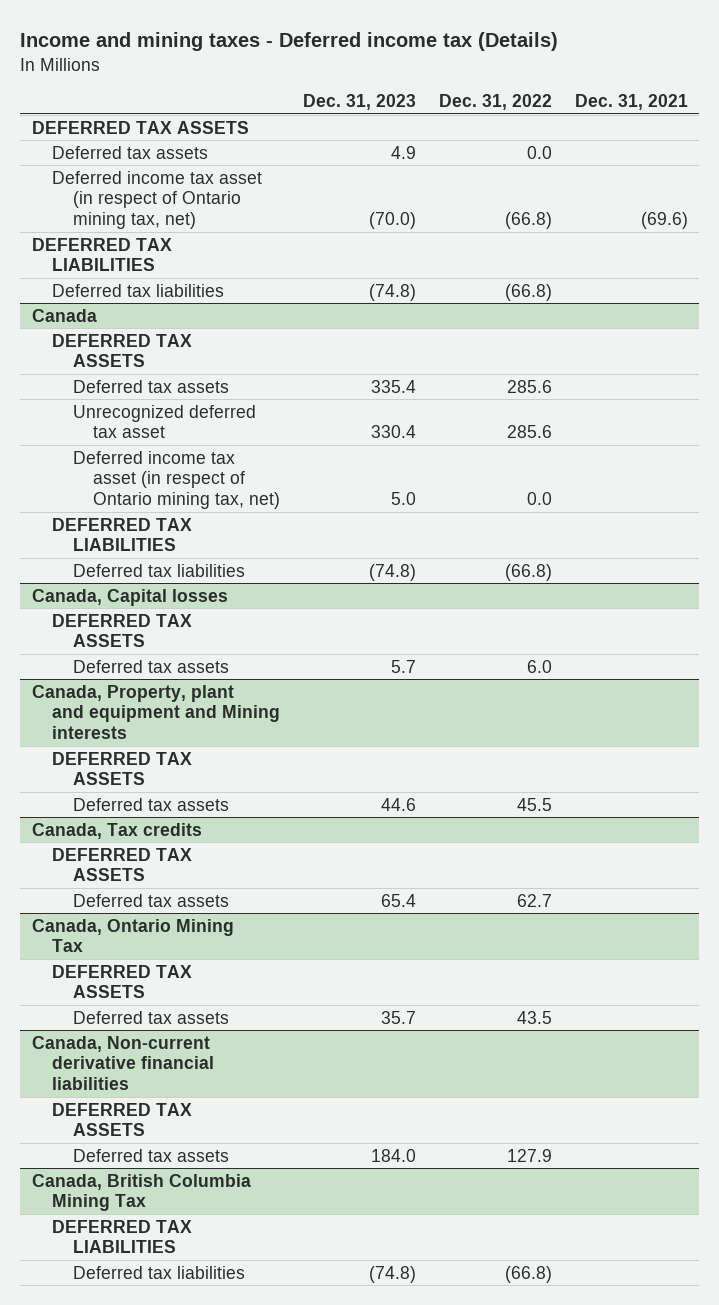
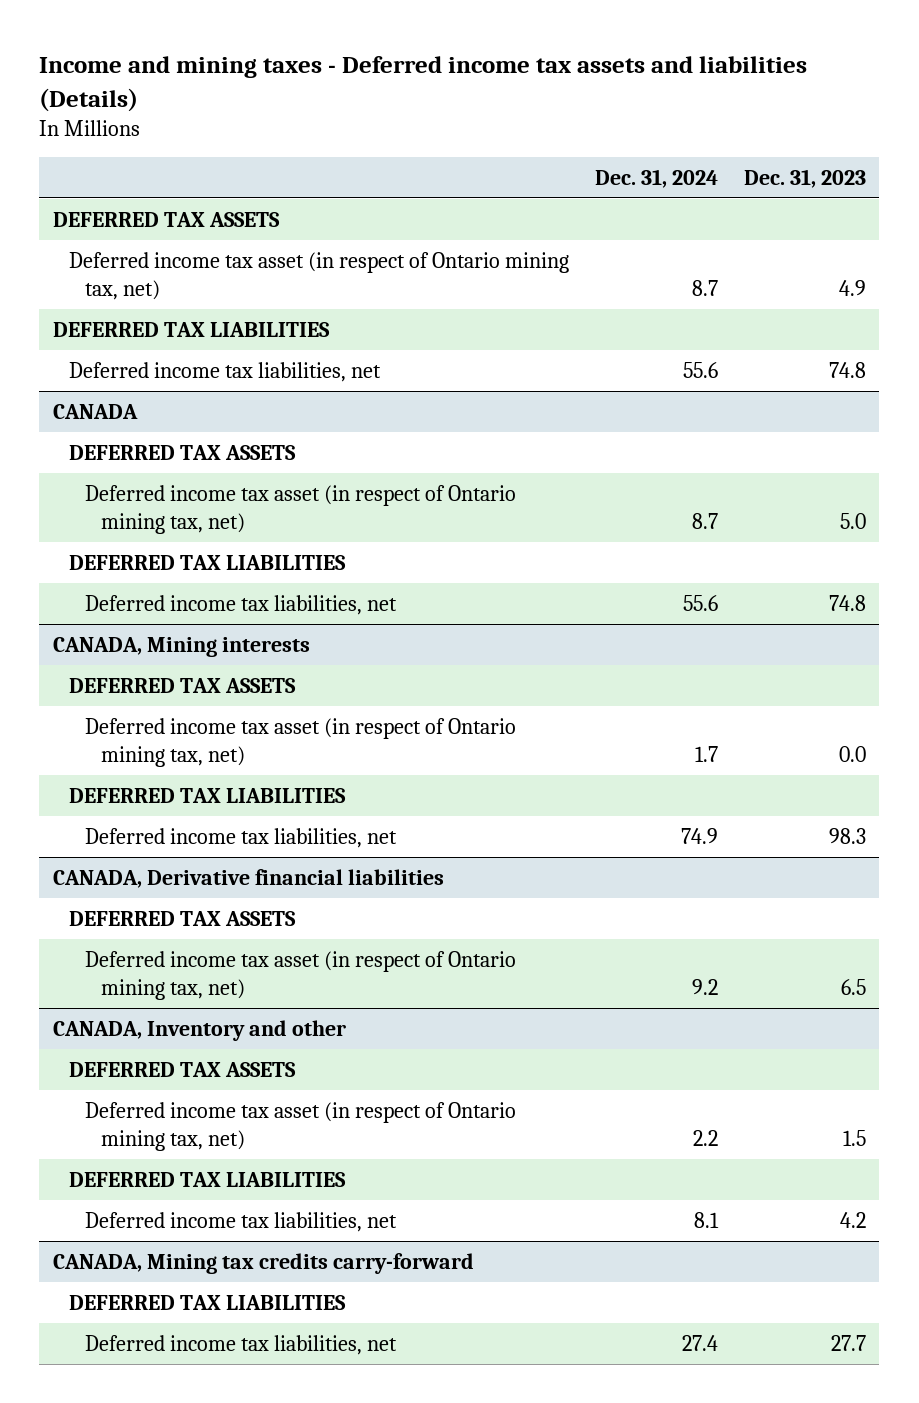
- Income and mining taxes - Deferred income tax (Details)
+ Income and mining taxes - Deferred income tax assets and liabilities (Details)
- | Dec. 31, 2023 | Dec. 31, 2022 | Dec. 31, 2021
+ | Dec. 31, 2024 | Dec. 31, 2023
- Deferred tax assets | 4.9 | 0.0 |
- Deferred income tax asset (in respect of Ontario mining tax, net) | (70.0) | (66.8) | (69.6)
+ Deferred income tax asset (in respect of Ontario mining tax, net) | 8.7 | 4.9
- Deferred tax liabilities | (74.8) | (66.8) |
- Canada
+ Deferred income tax liabilities, net | 55.6 | 74.8
+ CANADA
- Deferred tax assets | 335.4 | 285.6 |
- Unrecognized deferred tax asset | 330.4 | 285.6 |
- Deferred tax liabilities | (74.8) | (66.8) |
- Canada, Capital losses
- DEFERRED TAX ASSETS
- Deferred tax assets | 5.7 | 6.0 |
- Canada, Property, plant and equipment and Mining interests
- DEFERRED TAX ASSETS
- Deferred tax assets | 44.6 | 45.5 |
- Canada, Tax credits
+ Deferred income tax liabilities, net | 55.6 | 74.8
+ CANADA, Mining interests
- Deferred tax assets | 65.4 | 62.7 |
- Canada, Ontario Mining Tax
+ Deferred income tax asset (in respect of Ontario mining tax, net) | 1.7 | 0.0
+ DEFERRED TAX LIABILITIES
+ Deferred income tax liabilities, net | 74.9 | 98.3
+ CANADA, Derivative financial liabilities
- Deferred tax assets | 35.7 | 43.5 |
- Canada, Non-current derivative financial liabilities
+ Deferred income tax asset (in respect of Ontario mining tax, net) | 9.2 | 6.5
+ CANADA, Inventory and other
- Deferred tax assets | 184.0 | 127.9 |
- Canada, British Columbia Mining Tax
+ Deferred income tax asset (in respect of Ontario mining tax, net) | 2.2 | 1.5
- Deferred tax liabilities | (74.8) | (66.8) |
+ Deferred income tax liabilities, net | 8.1 | 4.2
+ CANADA, Mining tax credits carry-forward
+ DEFERRED TAX LIABILITIES
+ Deferred income tax liabilities, net | 27.4 | 27.7

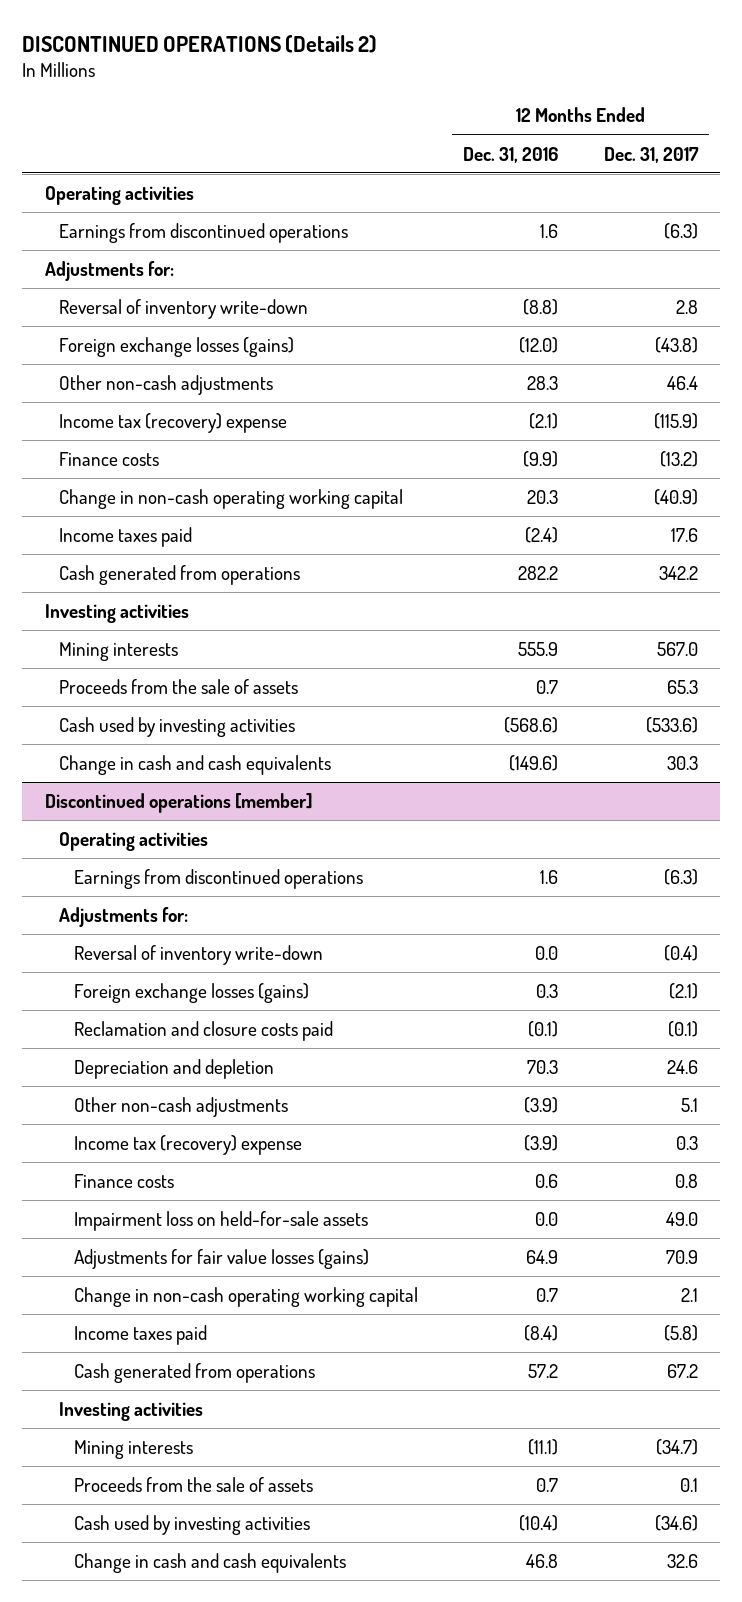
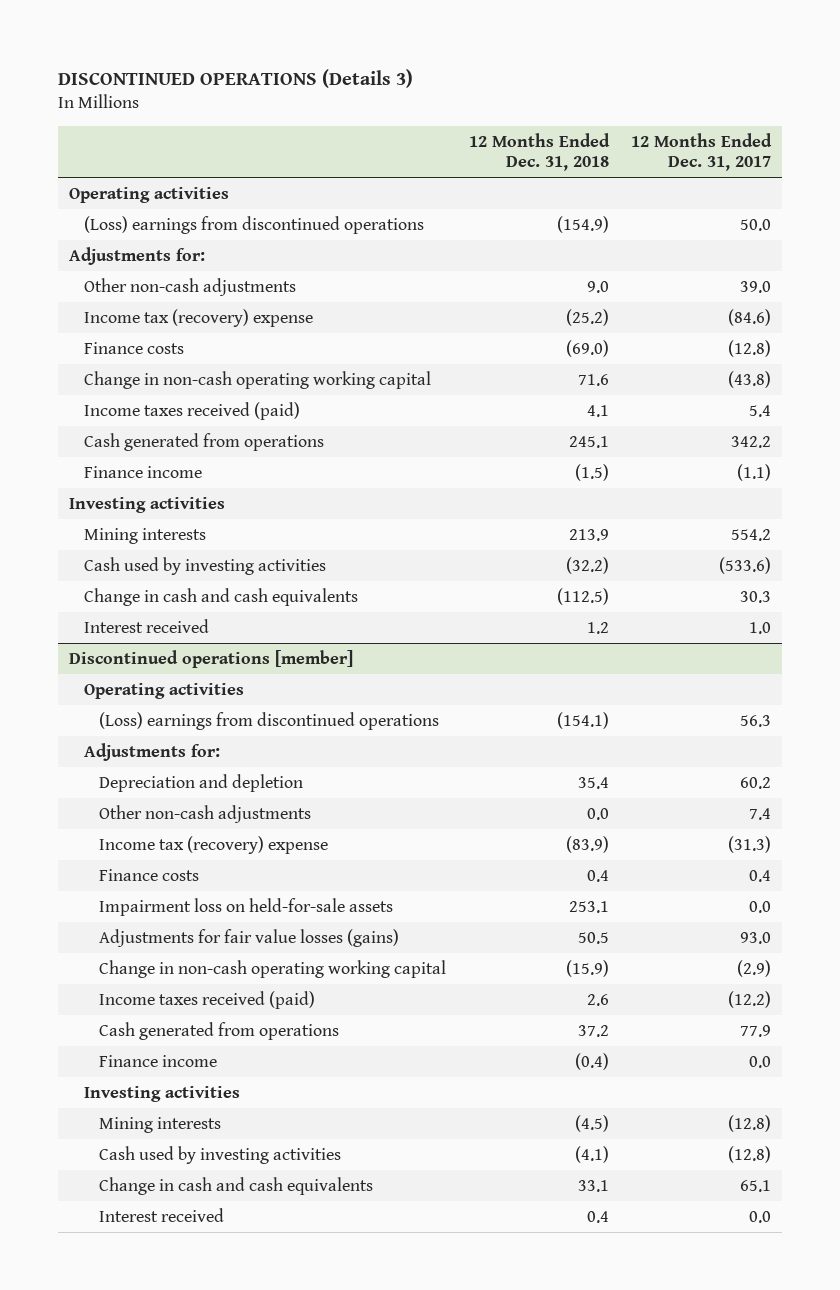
- DISCONTINUED OPERATIONS (Details 2)
+ DISCONTINUED OPERATIONS (Details 3)
- | 12 Months Ended Dec. 31, 2016 | 12 Months Ended Dec. 31, 2017
+ | 12 Months Ended Dec. 31, 2018 | 12 Months Ended Dec. 31, 2017
- Earnings from discontinued operations | 1.6 | (6.3)
+ (Loss) earnings from discontinued operations | (154.9) | 50.0
- Reversal of inventory write-down | (8.8) | 2.8
- Foreign exchange losses (gains) | (12.0) | (43.8)
- Other non-cash adjustments | 28.3 | 46.4
- Income tax (recovery) expense | (2.1) | (115.9)
- Finance costs | (9.9) | (13.2)
- Change in non-cash operating working capital | 20.3 | (40.9)
- Income taxes paid | (2.4) | 17.6
+ Other non-cash adjustments | 9.0 | 39.0
+ Income tax (recovery) expense | (25.2) | (84.6)
+ Finance costs | (69.0) | (12.8)
+ Change in non-cash operating working capital | 71.6 | (43.8)
+ Income taxes received (paid) | 4.1 | 5.4
+ Finance income | (1.5) | (1.1)
- Mining interests | 555.9 | 567.0
- Proceeds from the sale of assets | 0.7 | 65.3
+ Mining interests | 213.9 | 554.2
+ Interest received | 1.2 | 1.0
@ Discontinued operations [member]
- Earnings from discontinued operations | 1.6 | (6.3)
+ (Loss) earnings from discontinued operations | (154.1) | 56.3
- Reversal of inventory write-down | 0.0 | (0.4)
- Foreign exchange losses (gains) | 0.3 | (2.1)
- Reclamation and closure costs paid | (0.1) | (0.1)
- Depreciation and depletion | 70.3 | 24.6
- Other non-cash adjustments | (3.9) | 5.1
- Income tax (recovery) expense | (3.9) | 0.3
- Finance costs | 0.6 | 0.8
- Impairment loss on held-for-sale assets | 0.0 | 49.0
- Adjustments for fair value losses (gains) | 64.9 | 70.9
- Change in non-cash operating working capital | 0.7 | 2.1
- Income taxes paid | (8.4) | (5.8)
- Cash generated from operations | 57.2 | 67.2
+ Depreciation and depletion | 35.4 | 60.2
+ Other non-cash adjustments | 0.0 | 7.4
+ Income tax (recovery) expense | (83.9) | (31.3)
+ Finance costs | 0.4 | 0.4
+ Impairment loss on held-for-sale assets | 253.1 | 0.0
+ Adjustments for fair value losses (gains) | 50.5 | 93.0
+ Change in non-cash operating working capital | (15.9) | (2.9)
+ Income taxes received (paid) | 2.6 | (12.2)
+ Cash generated from operations | 37.2 | 77.9
+ Finance income | (0.4) | 0.0
- Mining interests | (11.1) | (34.7)
- Proceeds from the sale of assets | 0.7 | 0.1
- Cash used by investing activities | (10.4) | (34.6)
- Change in cash and cash equivalents | 46.8 | 32.6
+ Mining interests | (4.5) | (12.8)
+ Cash used by investing activities | (4.1) | (12.8)
+ Change in cash and cash equivalents | 33.1 | 65.1
+ Interest received | 0.4 | 0.0

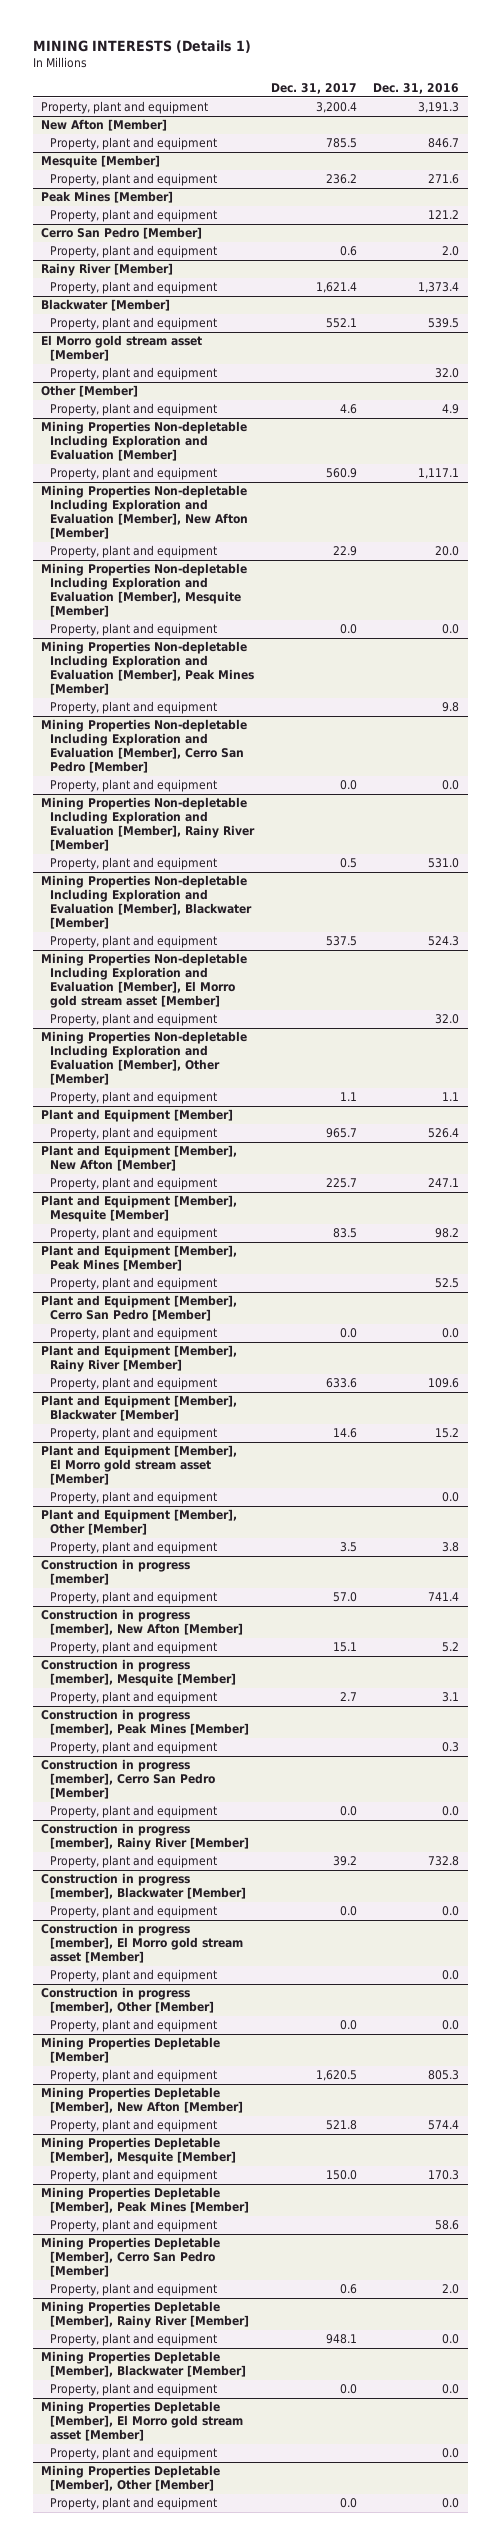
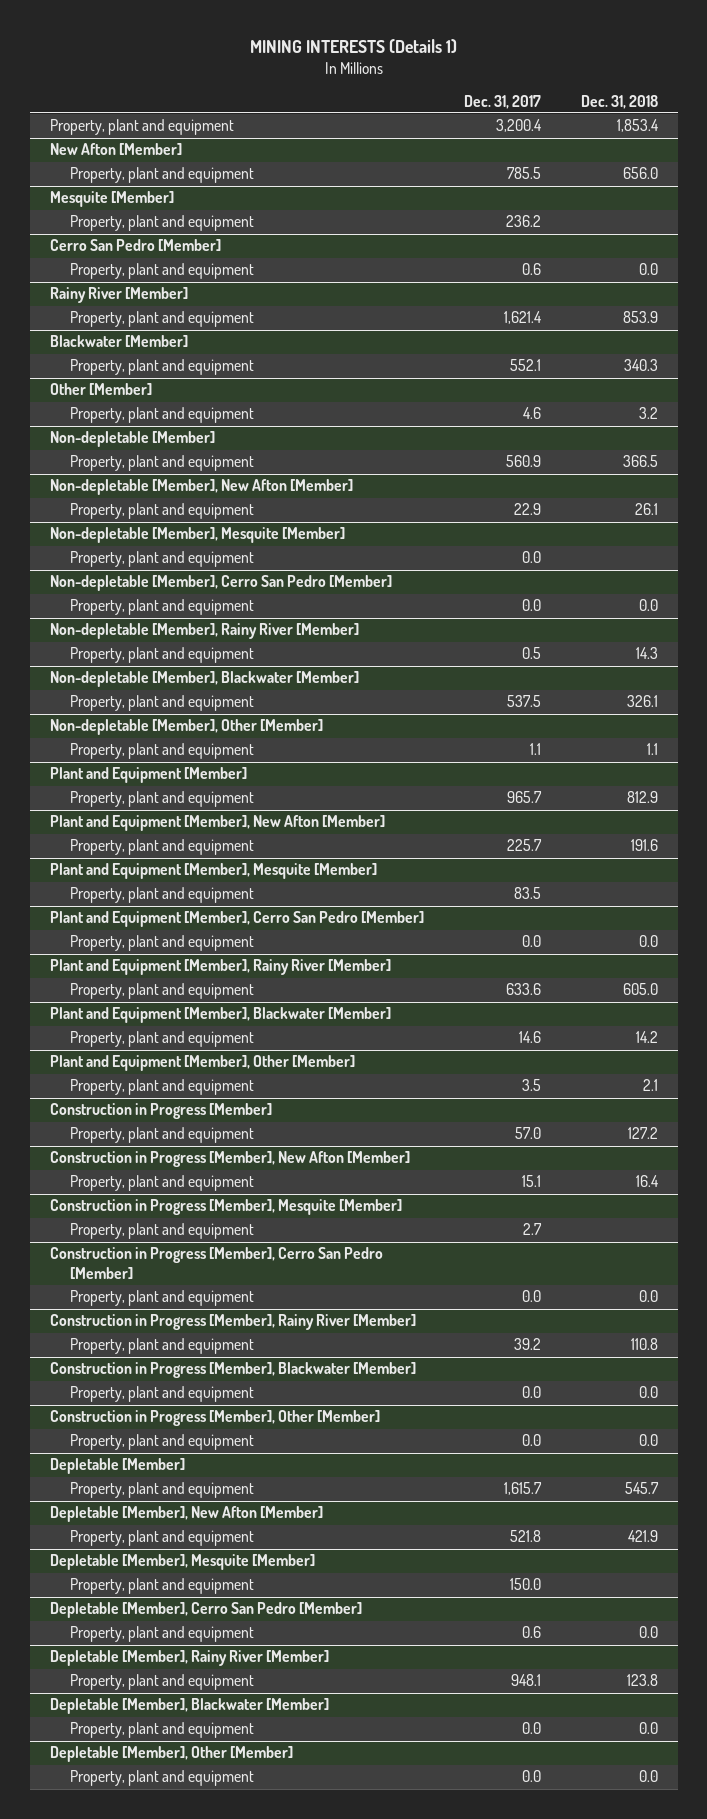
- | Dec. 31, 2017 | Dec. 31, 2016
+ | Dec. 31, 2017 | Dec. 31, 2018
- Peak Mines [Member]
- Property, plant and equipment | | 121.2
- El Morro gold stream asset [Member]
- Property, plant and equipment | | 32.0
- Mining Properties Non-depletable Including Exploration and Evaluation [Member]
+ Non-depletable [Member]
- Mining Properties Non-depletable Including Exploration and Evaluation [Member], New Afton [Member]
+ Non-depletable [Member], New Afton [Member]
- Mining Properties Non-depletable Including Exploration and Evaluation [Member], Mesquite [Member]
+ Non-depletable [Member], Mesquite [Member]
- Mining Properties Non-depletable Including Exploration and Evaluation [Member], Peak Mines [Member]
- Property, plant and equipment | | 9.8
- Mining Properties Non-depletable Including Exploration and Evaluation [Member], Cerro San Pedro [Member]
+ Non-depletable [Member], Cerro San Pedro [Member]
- Mining Properties Non-depletable Including Exploration and Evaluation [Member], Rainy River [Member]
+ Non-depletable [Member], Rainy River [Member]
- Mining Properties Non-depletable Including Exploration and Evaluation [Member], Blackwater [Member]
+ Non-depletable [Member], Blackwater [Member]
- Mining Properties Non-depletable Including Exploration and Evaluation [Member], El Morro gold stream asset [Member]
- Property, plant and equipment | | 32.0
- Mining Properties Non-depletable Including Exploration and Evaluation [Member], Other [Member]
+ Non-depletable [Member], Other [Member]
- Plant and Equipment [Member], Peak Mines [Member]
- Property, plant and equipment | | 52.5
- Plant and Equipment [Member], El Morro gold stream asset [Member]
- Property, plant and equipment | | 0.0
- Construction in progress [member]
+ Construction in Progress [Member]
- Construction in progress [member], New Afton [Member]
+ Construction in Progress [Member], New Afton [Member]
- Construction in progress [member], Mesquite [Member]
+ Construction in Progress [Member], Mesquite [Member]
- Construction in progress [member], Peak Mines [Member]
- Property, plant and equipment | | 0.3
- Construction in progress [member], Cerro San Pedro [Member]
+ Construction in Progress [Member], Cerro San Pedro [Member]
- Construction in progress [member], Rainy River [Member]
+ Construction in Progress [Member], Rainy River [Member]
- Construction in progress [member], Blackwater [Member]
+ Construction in Progress [Member], Blackwater [Member]
- Construction in progress [member], El Morro gold stream asset [Member]
- Property, plant and equipment | | 0.0
- Construction in progress [member], Other [Member]
+ Construction in Progress [Member], Other [Member]
- Mining Properties Depletable [Member]
- Property, plant and equipment | 1,620.5 | 805.3
- Mining Properties Depletable [Member], New Afton [Member]
+ Depletable [Member]
+ Property, plant and equipment | 1,615.7 | 545.7
+ Depletable [Member], New Afton [Member]
- Mining Properties Depletable [Member], Mesquite [Member]
+ Depletable [Member], Mesquite [Member]
- Mining Properties Depletable [Member], Peak Mines [Member]
- Property, plant and equipment | | 58.6
- Mining Properties Depletable [Member], Cerro San Pedro [Member]
+ Depletable [Member], Cerro San Pedro [Member]
- Mining Properties Depletable [Member], Rainy River [Member]
+ Depletable [Member], Rainy River [Member]
- Mining Properties Depletable [Member], Blackwater [Member]
+ Depletable [Member], Blackwater [Member]
- Mining Properties Depletable [Member], El Morro gold stream asset [Member]
- Property, plant and equipment | | 0.0
- Mining Properties Depletable [Member], Other [Member]
+ Depletable [Member], Other [Member]

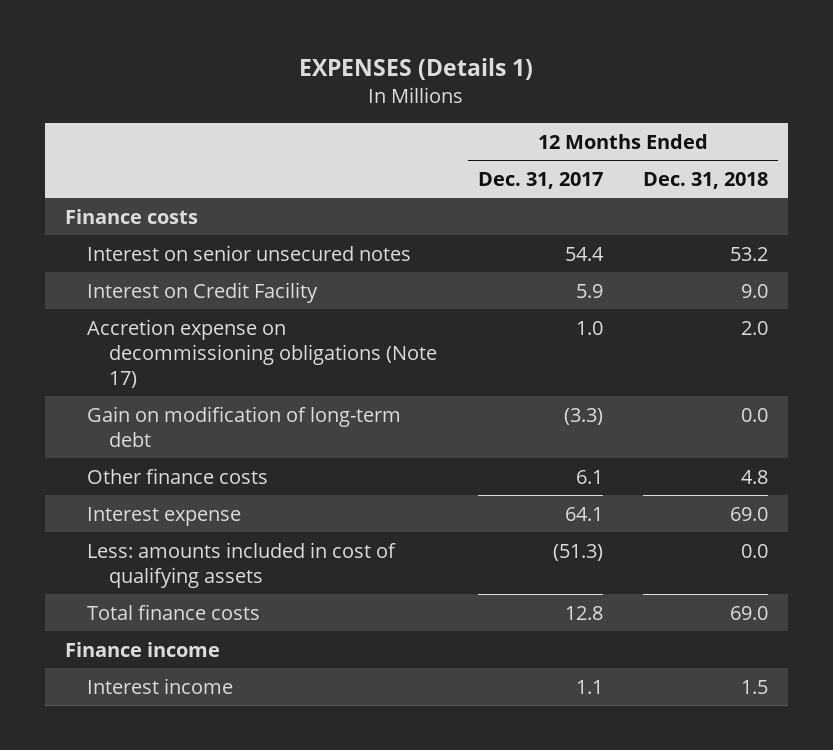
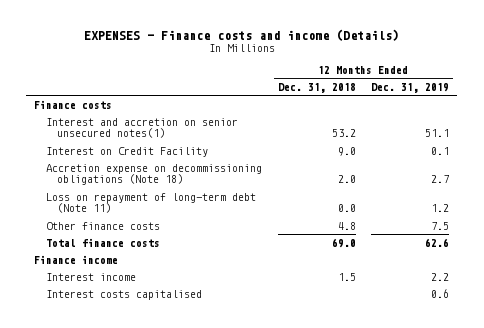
- EXPENSES (Details 1)
+ EXPENSES - Finance costs and income (Details)
- | 12 Months Ended Dec. 31, 2017 | 12 Months Ended Dec. 31, 2018
+ | 12 Months Ended Dec. 31, 2018 | 12 Months Ended Dec. 31, 2019
- Interest on senior unsecured notes | 54.4 | 53.2
+ Interest and accretion on senior unsecured notes(1) | 53.2 | 51.1
- Accretion expense on decommissioning obligations (Note 17) | 1.0 | 2.0
- Gain on modification of long-term debt | (3.3) | 0.0
+ Accretion expense on decommissioning obligations (Note 18) | 2.0 | 2.7
+ Loss on repayment of long-term debt (Note 11) | 0.0 | 1.2
- Interest expense | 64.1 | 69.0
- Less: amounts included in cost of qualifying assets | (51.3) | 0.0
+ Interest costs capitalised | | 0.6

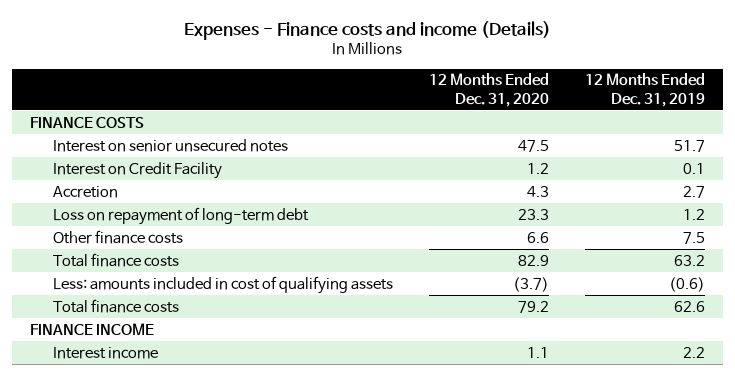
- EXPENSES - Finance costs and income (Details)
+ Expenses - Finance costs and income (Details)
- | 12 Months Ended Dec. 31, 2018 | 12 Months Ended Dec. 31, 2019
+ | 12 Months Ended Dec. 31, 2020 | 12 Months Ended Dec. 31, 2019
- Finance costs
- Interest and accretion on senior unsecured notes(1) | 53.2 | 51.1
+ FINANCE COSTS
+ Interest on senior unsecured notes | 47.5 | 51.7
- Accretion expense on decommissioning obligations (Note 18) | 2.0 | 2.7
- Loss on repayment of long-term debt (Note 11) | 0.0 | 1.2
+ Accretion | 4.3 | 2.7
+ Loss on repayment of long-term debt | 23.3 | 1.2
+ Total finance costs | 82.9 | 63.2
+ Less: amounts included in cost of qualifying assets | (3.7) | (0.6)
- Finance income
+ FINANCE INCOME
- Interest costs capitalised | | 0.6

